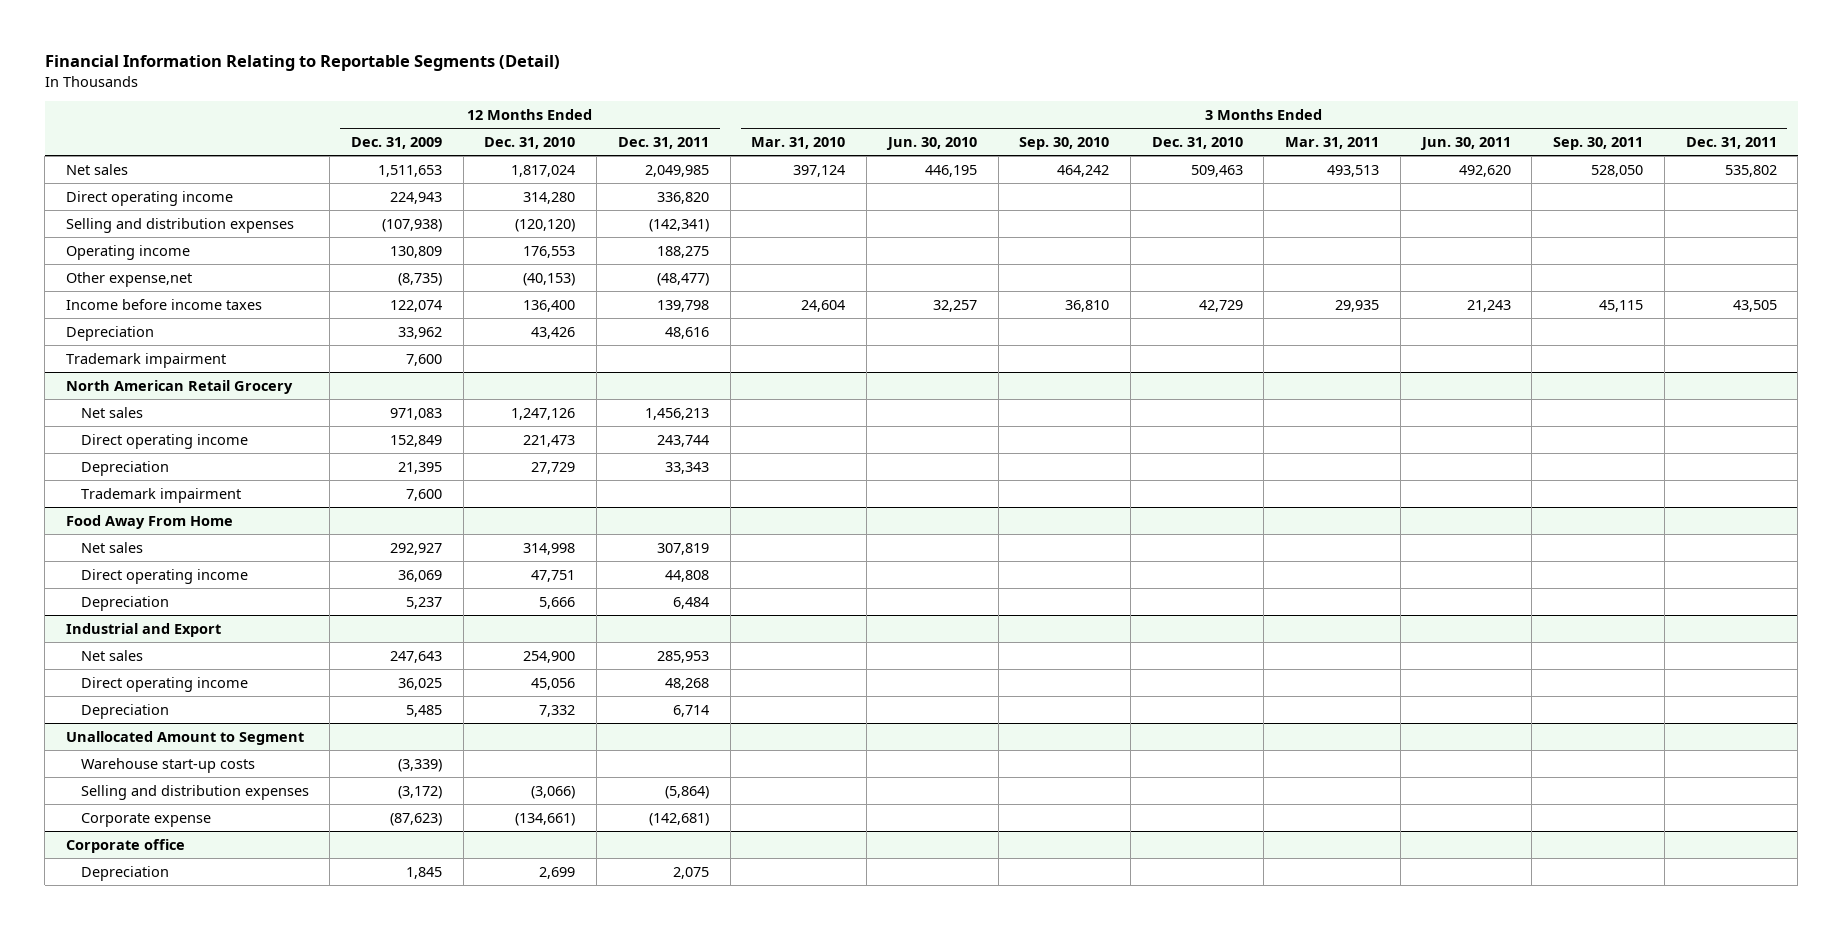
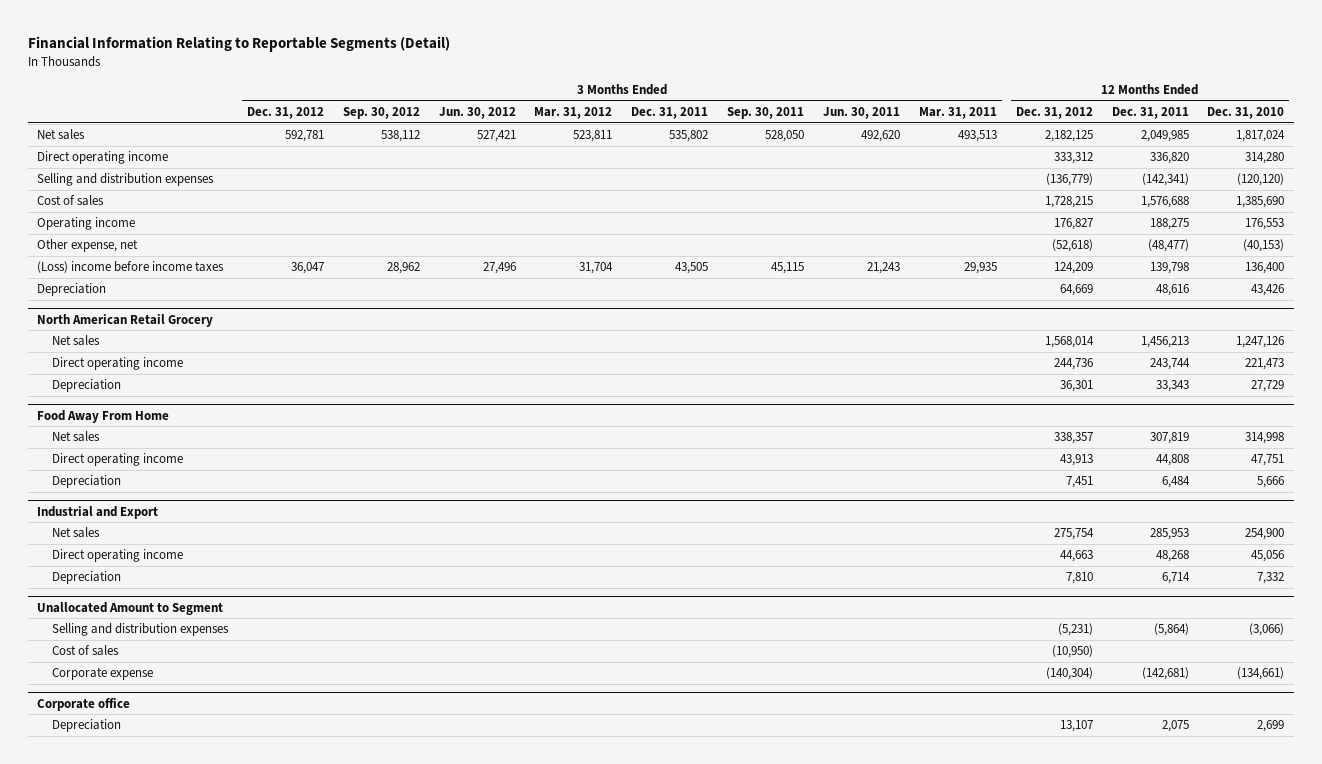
- | 12 Months Ended Dec. 31, 2009 | 12 Months Ended Dec. 31, 2010 | 12 Months Ended Dec. 31, 2011 | 3 Months Ended Mar. 31, 2010 | 3 Months Ended Jun. 30, 2010 | 3 Months Ended Sep. 30, 2010 | 3 Months Ended Dec. 31, 2010 | 3 Months Ended Mar. 31, 2011 | 3 Months Ended Jun. 30, 2011 | 3 Months Ended Sep. 30, 2011 | 3 Months Ended Dec. 31, 2011
+ | 3 Months Ended Dec. 31, 2012 | 3 Months Ended Sep. 30, 2012 | 3 Months Ended Jun. 30, 2012 | 3 Months Ended Mar. 31, 2012 | 3 Months Ended Dec. 31, 2011 | 3 Months Ended Sep. 30, 2011 | 3 Months Ended Jun. 30, 2011 | 3 Months Ended Mar. 31, 2011 | 12 Months Ended Dec. 31, 2012 | 12 Months Ended Dec. 31, 2011 | 12 Months Ended Dec. 31, 2010
+ Cost of sales | | | | | | | | | 1,728,215 | 1,576,688 | 1,385,690
- Other expense,net | (8,735) | (40,153) | (48,477) | | | | | | | |
- Income before income taxes | 122,074 | 136,400 | 139,798 | 24,604 | 32,257 | 36,810 | 42,729 | 29,935 | 21,243 | 45,115 | 43,505
+ Other expense, net | | | | | | | | | (52,618) | (48,477) | (40,153)
+ (Loss) income before income taxes | 36,047 | 28,962 | 27,496 | 31,704 | 43,505 | 45,115 | 21,243 | 29,935 | 124,209 | 139,798 | 136,400
- Trademark impairment | 7,600 | | | | | | | | | |
@ North American Retail Grocery
- Trademark impairment | 7,600 | | | | | | | | | |
@ Unallocated Amount to Segment
- Warehouse start-up costs | (3,339) | | | | | | | | | |
+ Cost of sales | | | | | | | | | (10,950) | |

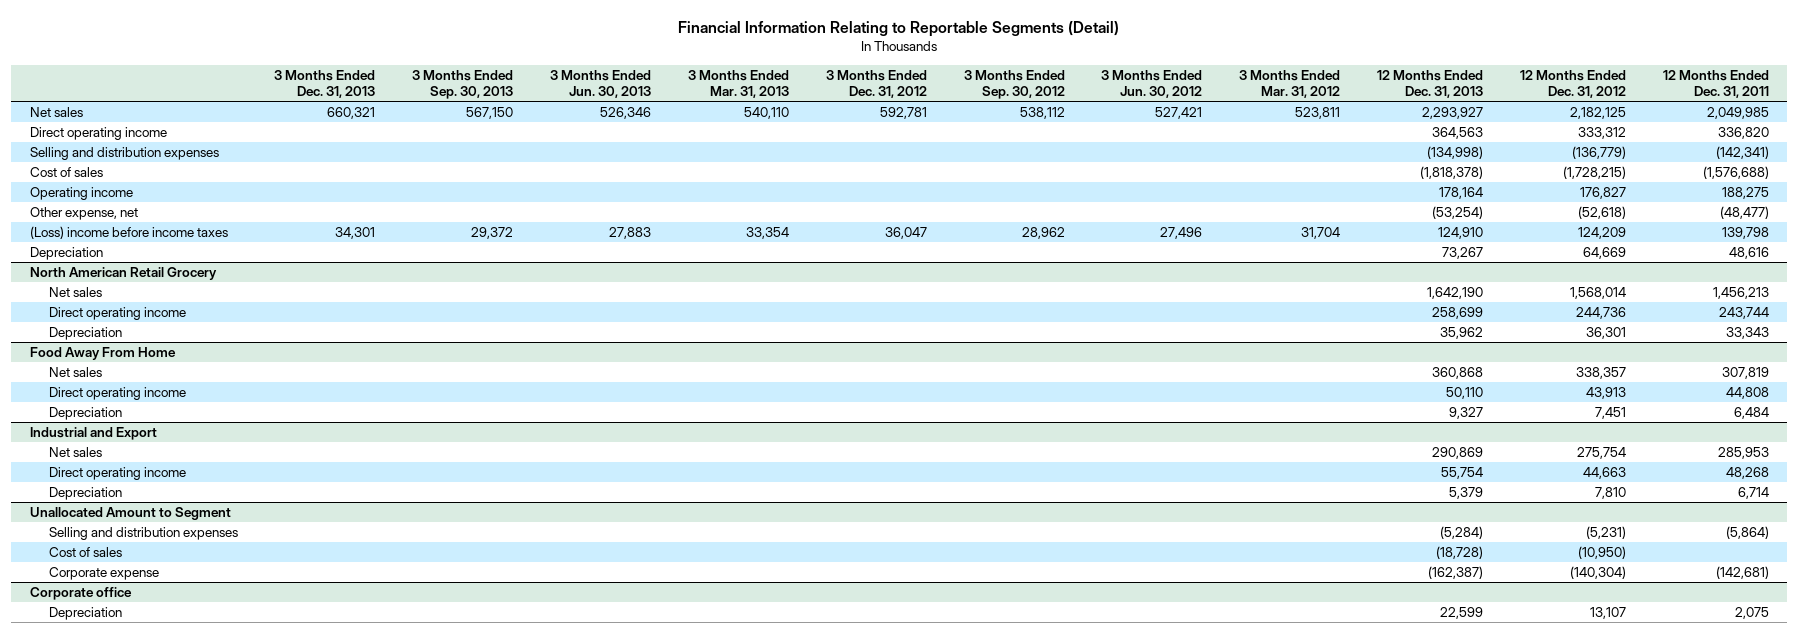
- | 3 Months Ended Dec. 31, 2012 | 3 Months Ended Sep. 30, 2012 | 3 Months Ended Jun. 30, 2012 | 3 Months Ended Mar. 31, 2012 | 3 Months Ended Dec. 31, 2011 | 3 Months Ended Sep. 30, 2011 | 3 Months Ended Jun. 30, 2011 | 3 Months Ended Mar. 31, 2011 | 12 Months Ended Dec. 31, 2012 | 12 Months Ended Dec. 31, 2011 | 12 Months Ended Dec. 31, 2010
+ | 3 Months Ended Dec. 31, 2013 | 3 Months Ended Sep. 30, 2013 | 3 Months Ended Jun. 30, 2013 | 3 Months Ended Mar. 31, 2013 | 3 Months Ended Dec. 31, 2012 | 3 Months Ended Sep. 30, 2012 | 3 Months Ended Jun. 30, 2012 | 3 Months Ended Mar. 31, 2012 | 12 Months Ended Dec. 31, 2013 | 12 Months Ended Dec. 31, 2012 | 12 Months Ended Dec. 31, 2011
- Cost of sales | | | | | | | | | 1,728,215 | 1,576,688 | 1,385,690
+ Cost of sales | | | | | | | | | (1,818,378) | (1,728,215) | (1,576,688)

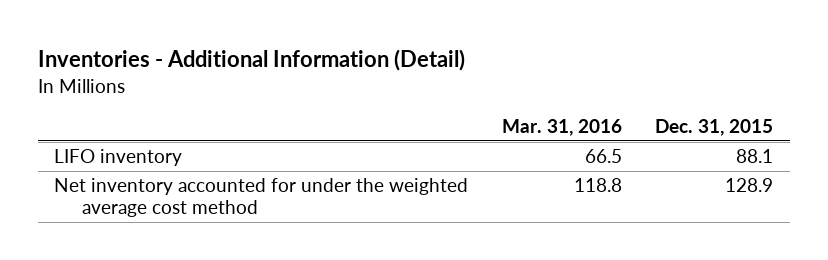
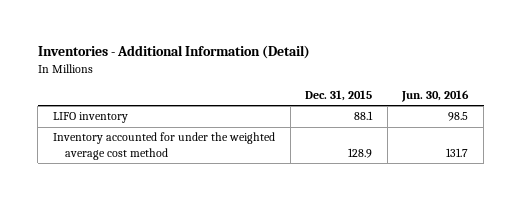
- | Mar. 31, 2016 | Dec. 31, 2015
+ | Dec. 31, 2015 | Jun. 30, 2016
- Net inventory accounted for under the weighted average cost method | 118.8 | 128.9
+ Inventory accounted for under the weighted average cost method | 128.9 | 131.7

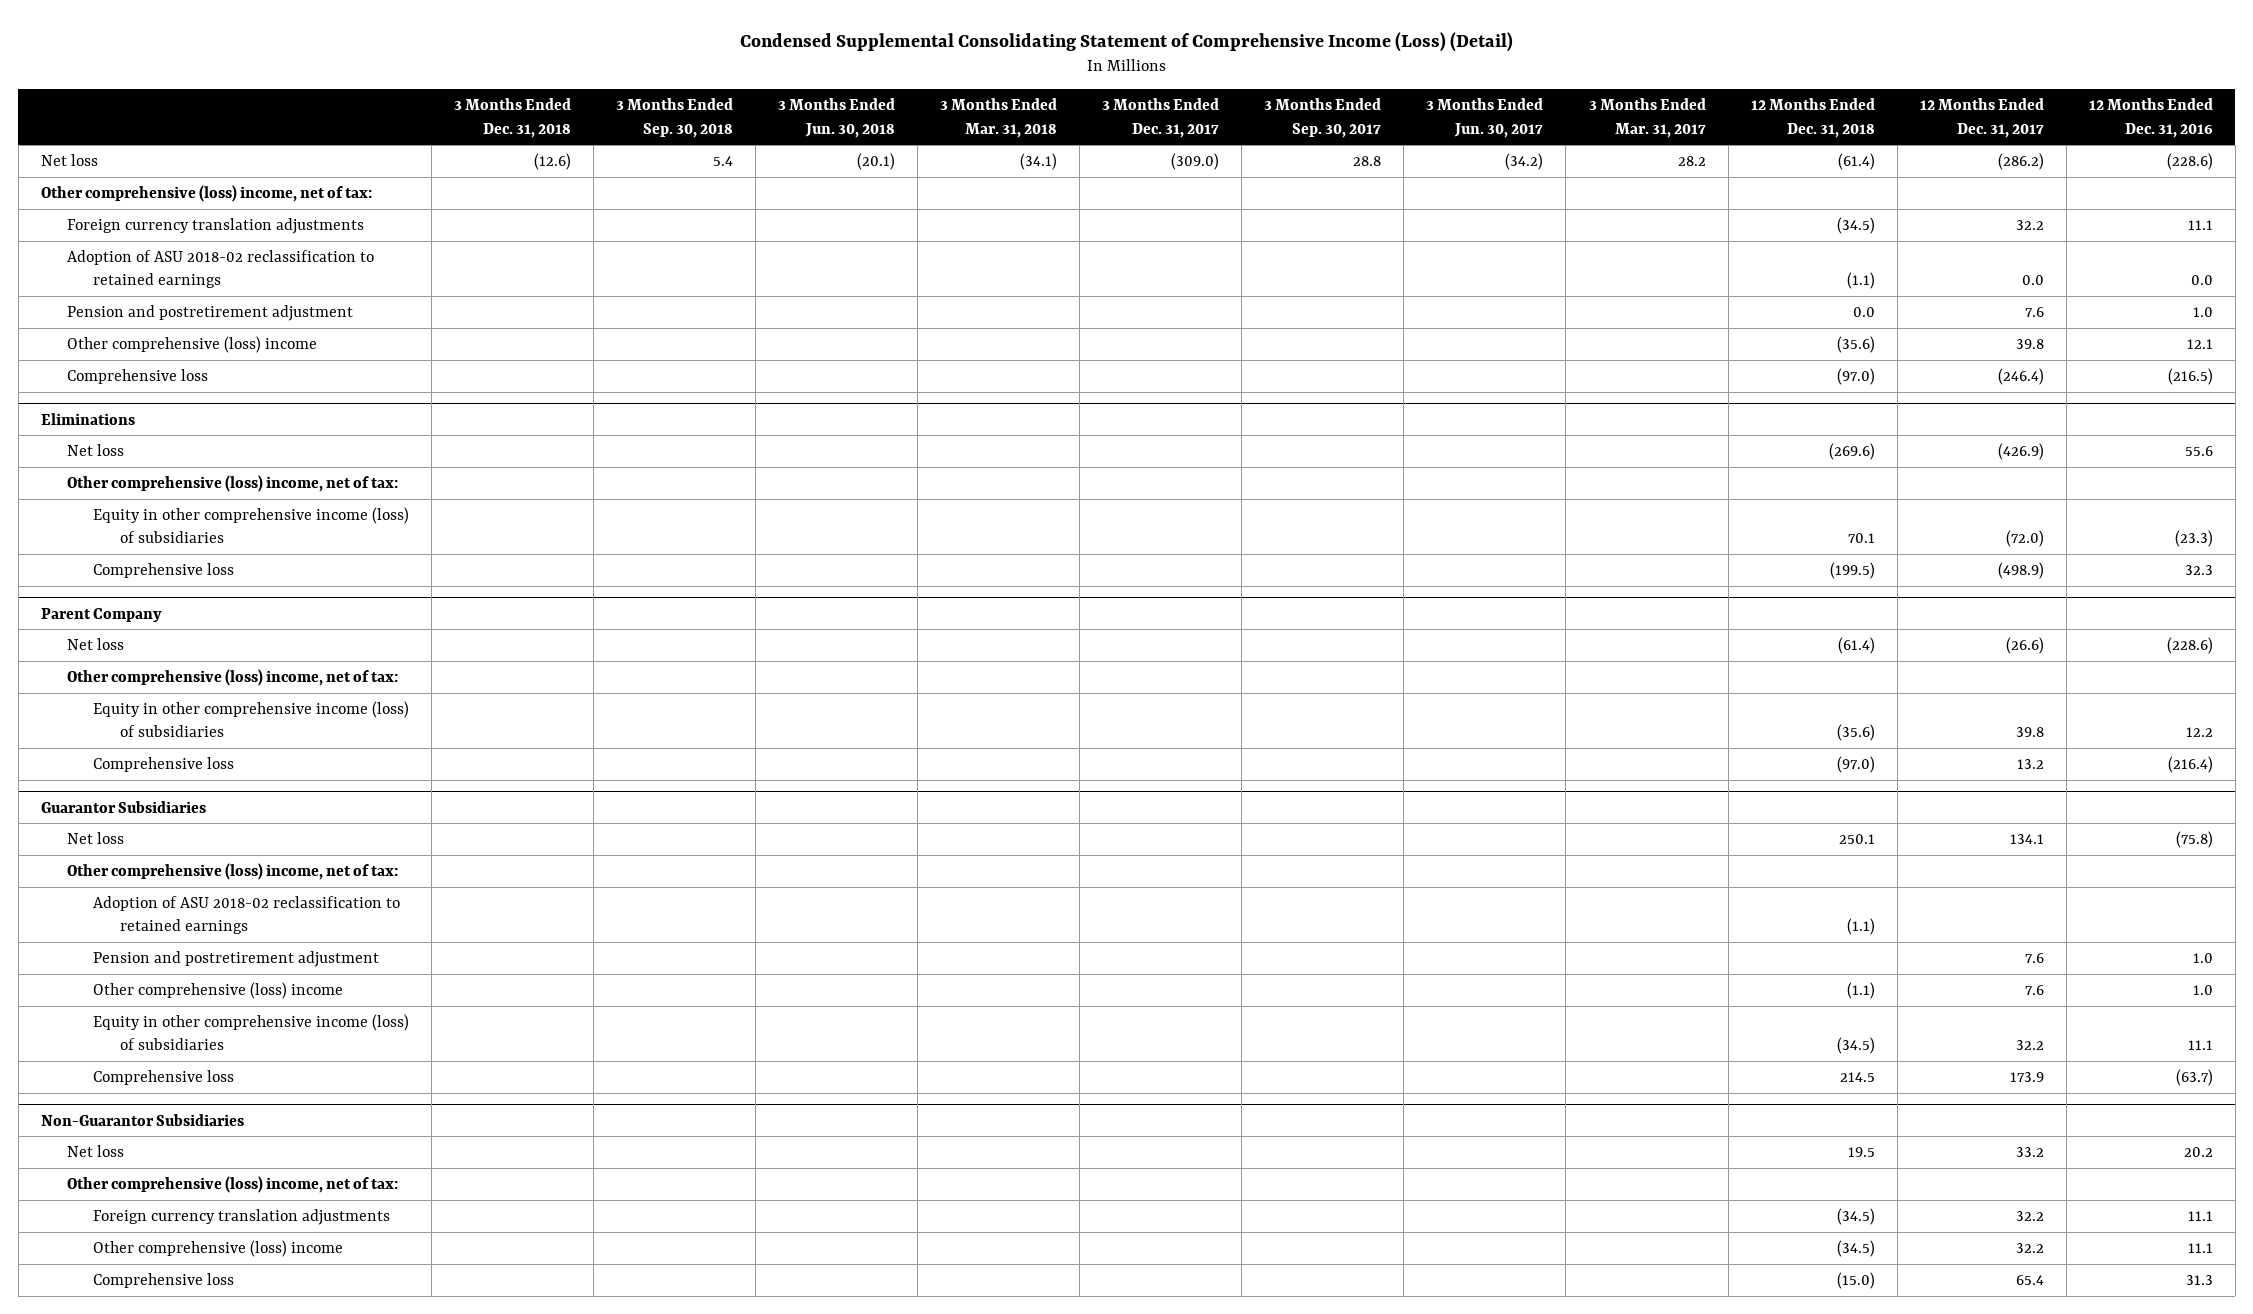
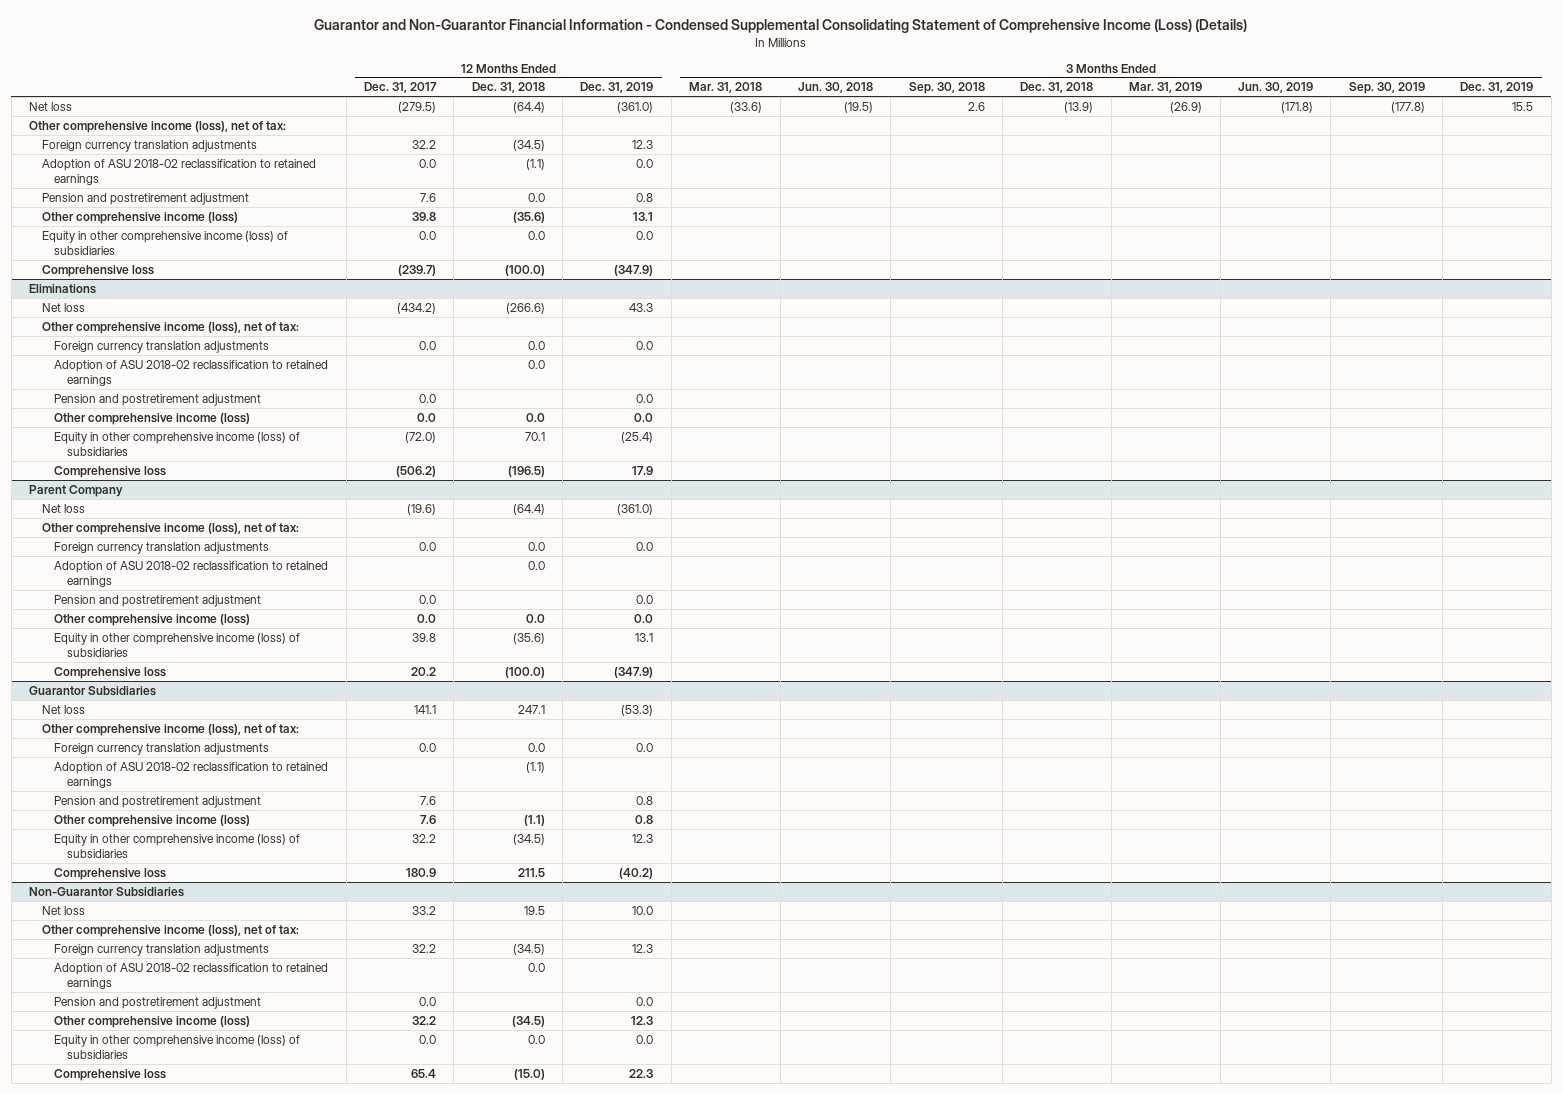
- Condensed Supplemental Consolidating Statement of Comprehensive Income (Loss) (Detail)
+ Guarantor and Non-Guarantor Financial Information - Condensed Supplemental Consolidating Statement of Comprehensive Income (Loss) (Details)
- | 3 Months Ended Dec. 31, 2018 | 3 Months Ended Sep. 30, 2018 | 3 Months Ended Jun. 30, 2018 | 3 Months Ended Mar. 31, 2018 | 3 Months Ended Dec. 31, 2017 | 3 Months Ended Sep. 30, 2017 | 3 Months Ended Jun. 30, 2017 | 3 Months Ended Mar. 31, 2017 | 12 Months Ended Dec. 31, 2018 | 12 Months Ended Dec. 31, 2017 | 12 Months Ended Dec. 31, 2016
+ | 12 Months Ended Dec. 31, 2017 | 12 Months Ended Dec. 31, 2018 | 12 Months Ended Dec. 31, 2019 | 3 Months Ended Mar. 31, 2018 | 3 Months Ended Jun. 30, 2018 | 3 Months Ended Sep. 30, 2018 | 3 Months Ended Dec. 31, 2018 | 3 Months Ended Mar. 31, 2019 | 3 Months Ended Jun. 30, 2019 | 3 Months Ended Sep. 30, 2019 | 3 Months Ended Dec. 31, 2019
- Net loss | (12.6) | 5.4 | (20.1) | (34.1) | (309.0) | 28.8 | (34.2) | 28.2 | (61.4) | (286.2) | (228.6)
- Other comprehensive (loss) income, net of tax:
+ Net loss | (279.5) | (64.4) | (361.0) | (33.6) | (19.5) | 2.6 | (13.9) | (26.9) | (171.8) | (177.8) | 15.5
+ Other comprehensive income (loss), net of tax:
- Other comprehensive (loss) income | | | | | | | | | (35.6) | 39.8 | 12.1
- Comprehensive loss | | | | | | | | | (97.0) | (246.4) | (216.5)
+ Other comprehensive income (loss) | 39.8 | (35.6) | 13.1 | | | | | | | |
+ Equity in other comprehensive income (loss) of subsidiaries | 0.0 | 0.0 | 0.0 | | | | | | | |
+ Comprehensive loss | (239.7) | (100.0) | (347.9) | | | | | | | |
@ Eliminations
- Net loss | | | | | | | | | (269.6) | (426.9) | 55.6
- Other comprehensive (loss) income, net of tax:
+ Net loss | (434.2) | (266.6) | 43.3 | | | | | | | |
+ Other comprehensive income (loss), net of tax:
+ Foreign currency translation adjustments | 0.0 | 0.0 | 0.0 | | | | | | | |
+ Adoption of ASU 2018-02 reclassification to retained earnings | | 0.0 | | | | | | | | |
+ Pension and postretirement adjustment | 0.0 | | 0.0 | | | | | | | |
+ Other comprehensive income (loss) | 0.0 | 0.0 | 0.0 | | | | | | | |
- Comprehensive loss | | | | | | | | | (199.5) | (498.9) | 32.3
+ Comprehensive loss | (506.2) | (196.5) | 17.9 | | | | | | | |
@ Parent Company
- Net loss | | | | | | | | | (61.4) | (26.6) | (228.6)
- Other comprehensive (loss) income, net of tax:
+ Net loss | (19.6) | (64.4) | (361.0) | | | | | | | |
+ Other comprehensive income (loss), net of tax:
+ Foreign currency translation adjustments | 0.0 | 0.0 | 0.0 | | | | | | | |
+ Adoption of ASU 2018-02 reclassification to retained earnings | | 0.0 | | | | | | | | |
+ Pension and postretirement adjustment | 0.0 | | 0.0 | | | | | | | |
+ Other comprehensive income (loss) | 0.0 | 0.0 | 0.0 | | | | | | | |
- Comprehensive loss | | | | | | | | | (97.0) | 13.2 | (216.4)
+ Comprehensive loss | 20.2 | (100.0) | (347.9) | | | | | | | |
@ Guarantor Subsidiaries
- Net loss | | | | | | | | | 250.1 | 134.1 | (75.8)
- Other comprehensive (loss) income, net of tax:
+ Net loss | 141.1 | 247.1 | (53.3) | | | | | | | |
+ Other comprehensive income (loss), net of tax:
+ Foreign currency translation adjustments | 0.0 | 0.0 | 0.0 | | | | | | | |
- Other comprehensive (loss) income | | | | | | | | | (1.1) | 7.6 | 1.0
+ Other comprehensive income (loss) | 7.6 | (1.1) | 0.8 | | | | | | | |
- Comprehensive loss | | | | | | | | | 214.5 | 173.9 | (63.7)
+ Comprehensive loss | 180.9 | 211.5 | (40.2) | | | | | | | |
@ Non-Guarantor Subsidiaries
- Other comprehensive (loss) income, net of tax:
+ Other comprehensive income (loss), net of tax:
- Other comprehensive (loss) income | | | | | | | | | (34.5) | 32.2 | 11.1
+ Adoption of ASU 2018-02 reclassification to retained earnings | | 0.0 | | | | | | | | |
+ Pension and postretirement adjustment | 0.0 | | 0.0 | | | | | | | |
+ Other comprehensive income (loss) | 32.2 | (34.5) | 12.3 | | | | | | | |
+ Equity in other comprehensive income (loss) of subsidiaries | 0.0 | 0.0 | 0.0 | | | | | | | |

